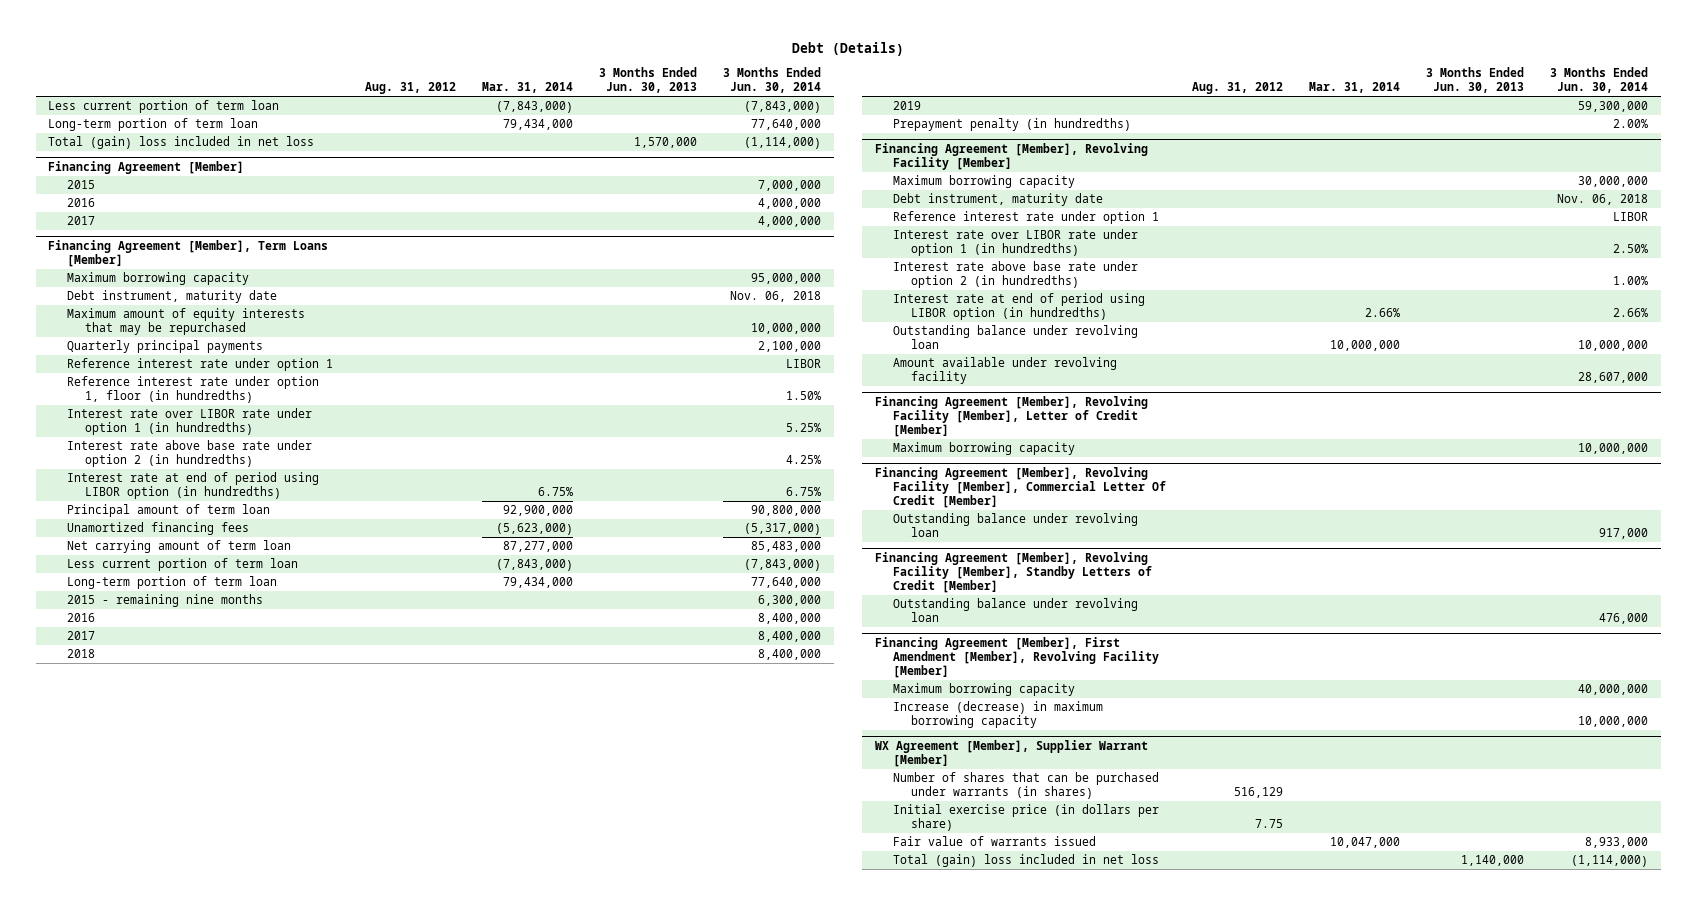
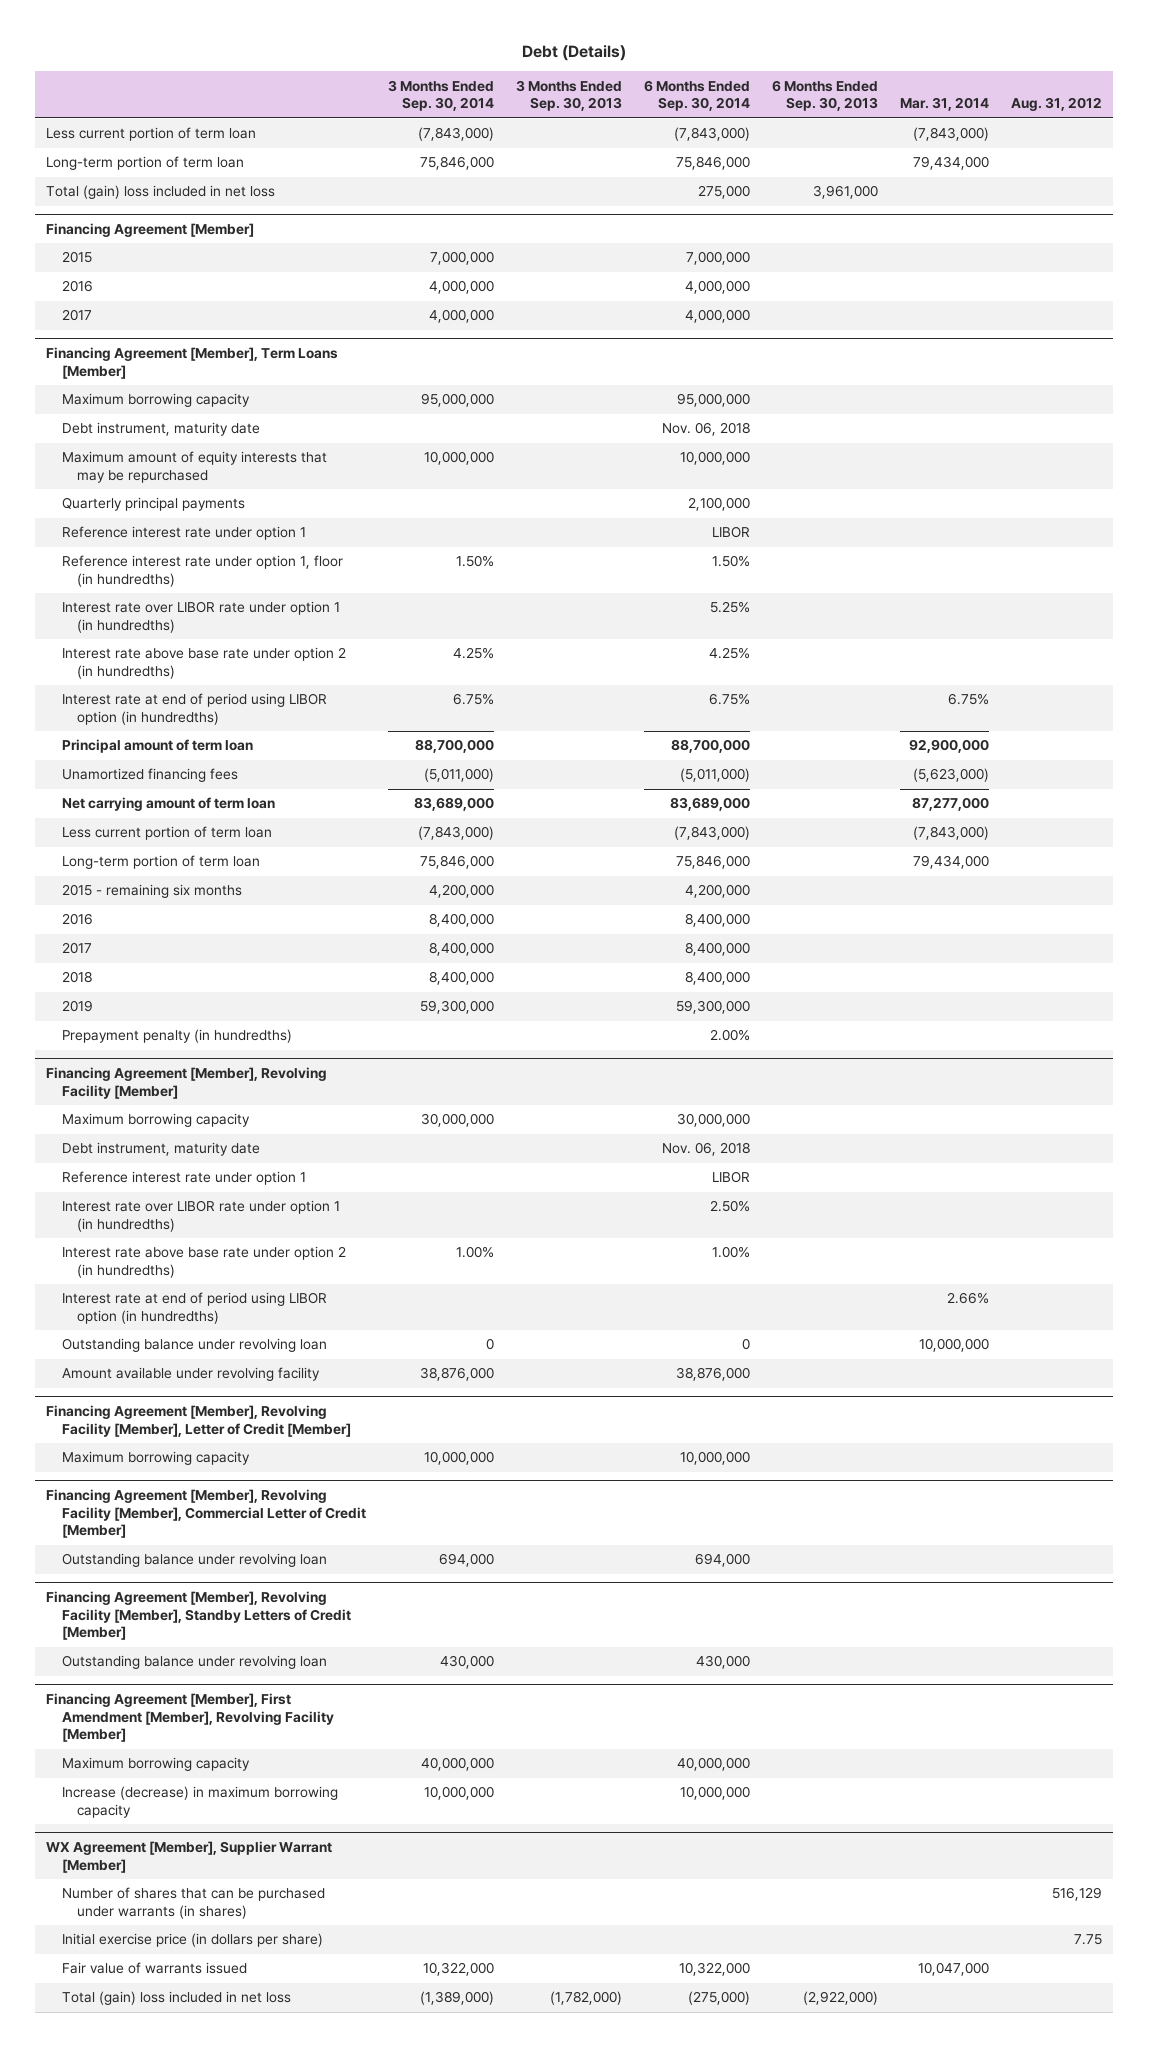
- | Aug. 31, 2012 | Mar. 31, 2014 | 3 Months Ended Jun. 30, 2013 | 3 Months Ended Jun. 30, 2014
+ | 3 Months Ended Sep. 30, 2014 | 3 Months Ended Sep. 30, 2013 | 6 Months Ended Sep. 30, 2014 | 6 Months Ended Sep. 30, 2013 | Mar. 31, 2014 | Aug. 31, 2012
@ Financing Agreement [Member], Term Loans [Member]
- 2015 - remaining nine months | | | | 6,300,000
+ 2015 - remaining six months | 4,200,000 | | 4,200,000 | | |
- Financing Agreement [Member], Revolving Facility [Member], Commercial Letter Of Credit [Member]
+ Financing Agreement [Member], Revolving Facility [Member], Commercial Letter of Credit [Member]

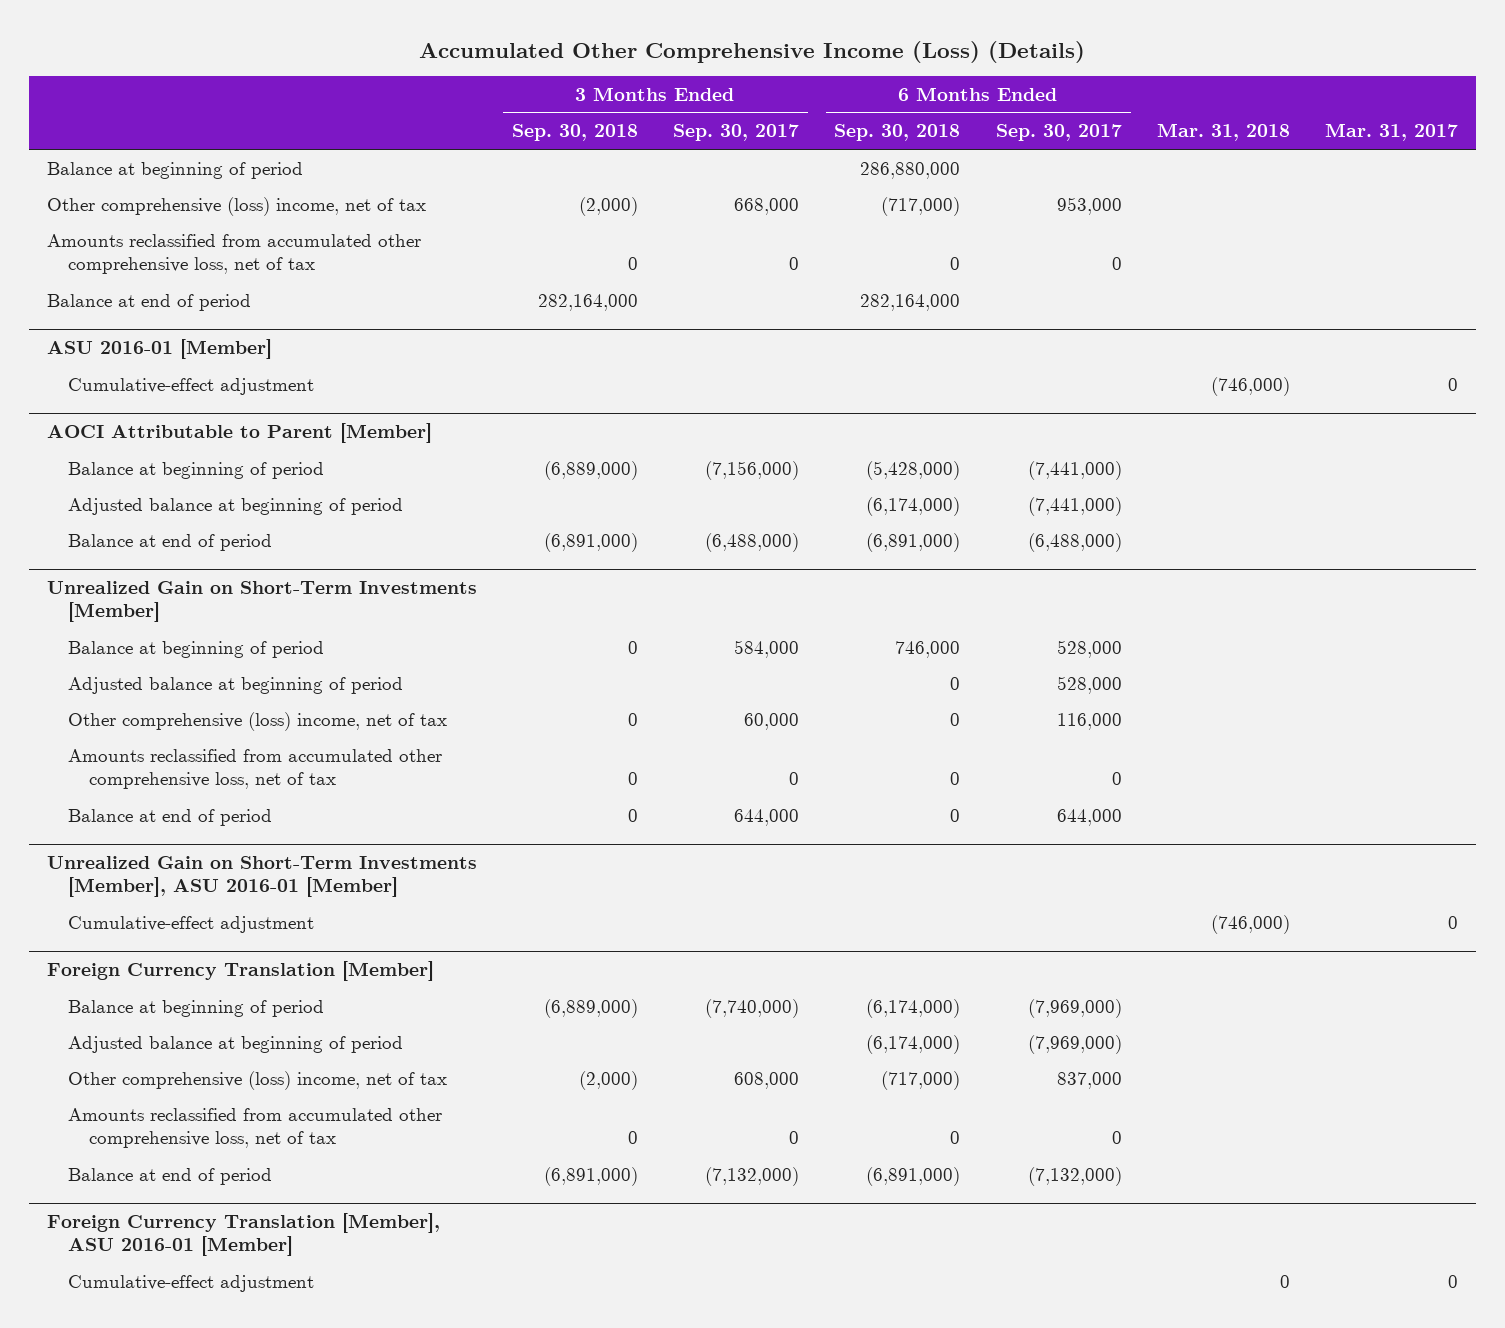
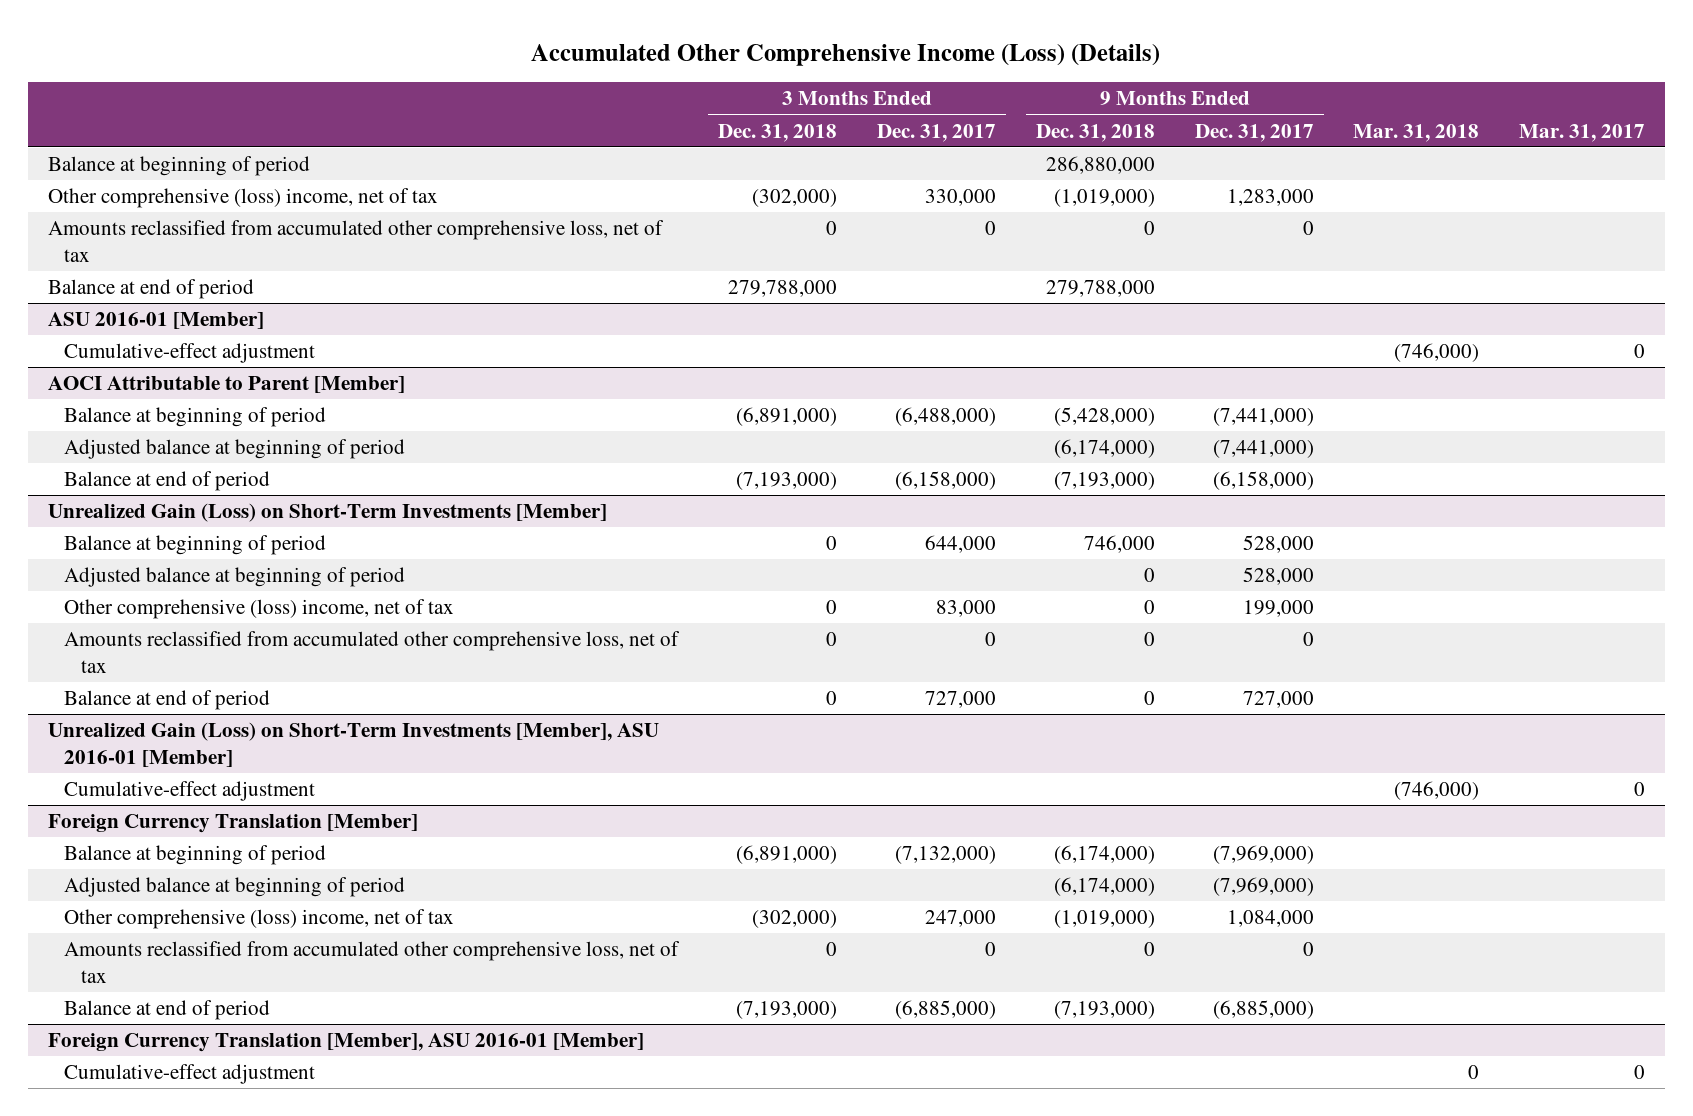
- | 3 Months Ended Sep. 30, 2018 | 3 Months Ended Sep. 30, 2017 | 6 Months Ended Sep. 30, 2018 | 6 Months Ended Sep. 30, 2017 | Mar. 31, 2018 | Mar. 31, 2017
+ | 3 Months Ended Dec. 31, 2018 | 3 Months Ended Dec. 31, 2017 | 9 Months Ended Dec. 31, 2018 | 9 Months Ended Dec. 31, 2017 | Mar. 31, 2018 | Mar. 31, 2017
- Unrealized Gain on Short-Term Investments [Member]
+ Unrealized Gain (Loss) on Short-Term Investments [Member]
- Unrealized Gain on Short-Term Investments [Member], ASU 2016-01 [Member]
+ Unrealized Gain (Loss) on Short-Term Investments [Member], ASU 2016-01 [Member]

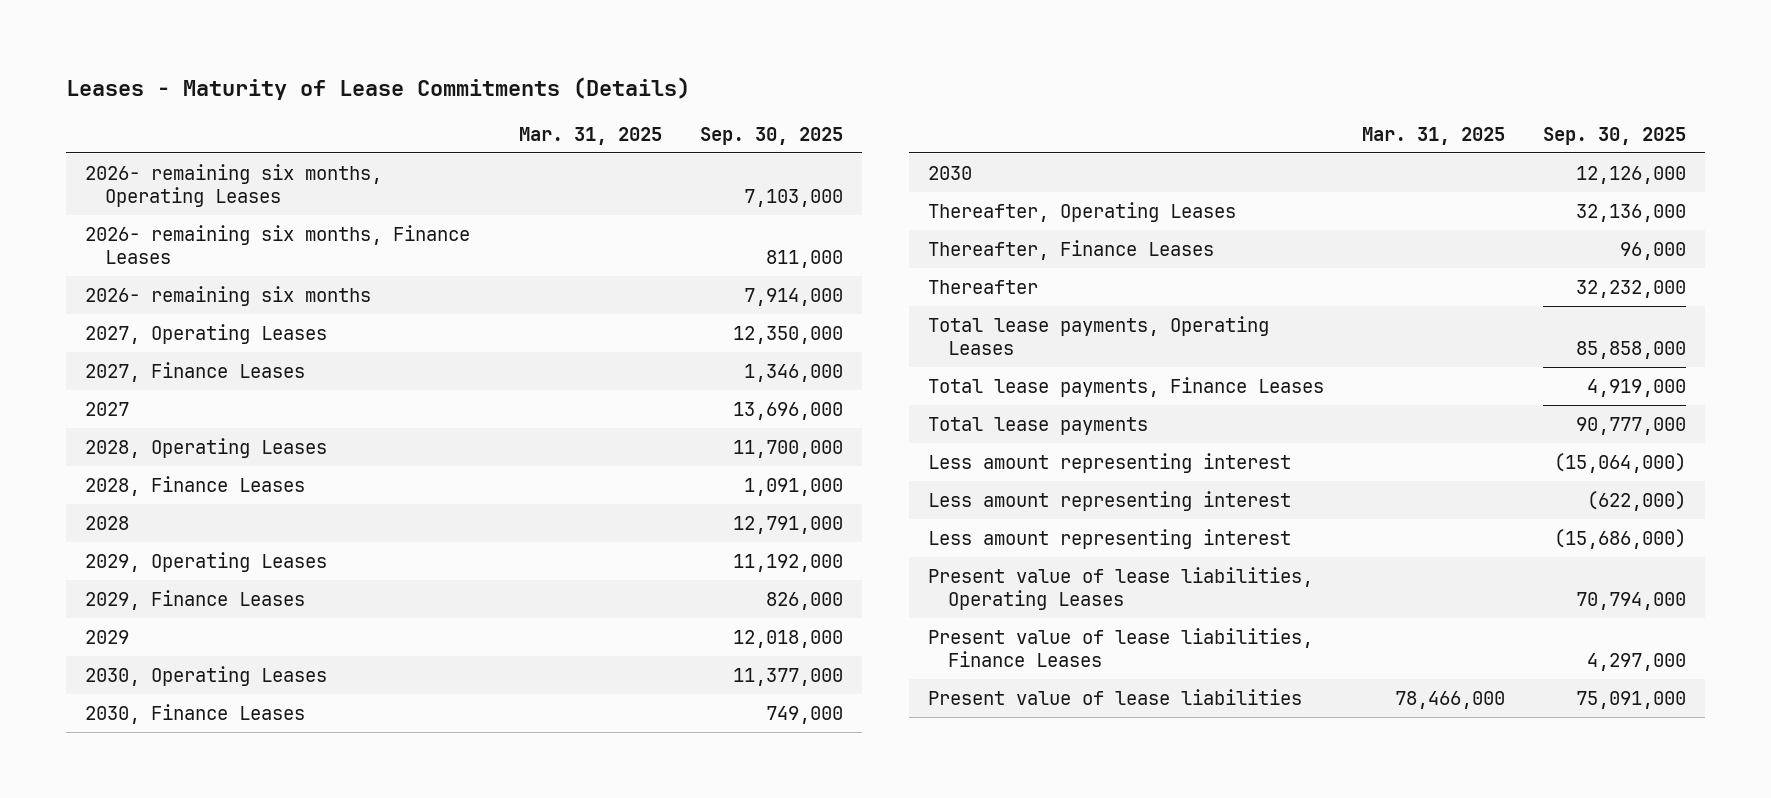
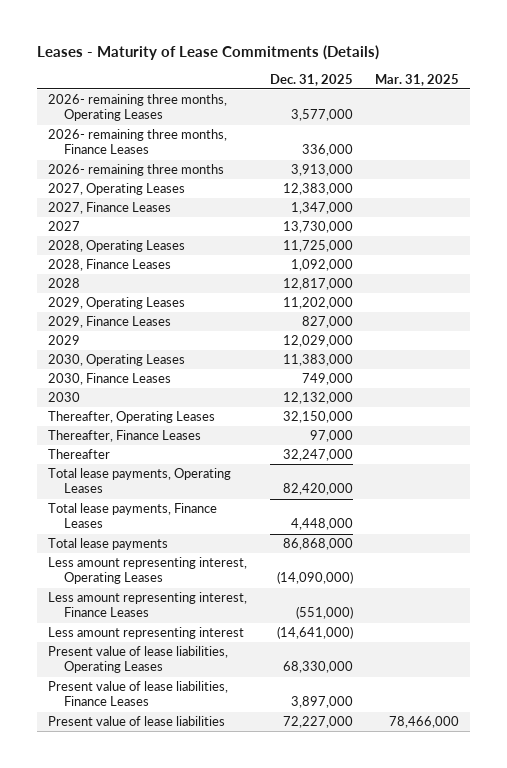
- | Mar. 31, 2025 | Sep. 30, 2025
+ | Dec. 31, 2025 | Mar. 31, 2025
- 2026- remaining six months, Operating Leases | | 7,103,000
- 2026- remaining six months, Finance Leases | | 811,000
- 2026- remaining six months | | 7,914,000
+ 2026- remaining three months, Operating Leases | 3,577,000 |
+ 2026- remaining three months, Finance Leases | 336,000 |
+ 2026- remaining three months | 3,913,000 |
- Less amount representing interest | | (15,064,000)
- Less amount representing interest | | (622,000)
+ Less amount representing interest, Operating Leases | (14,090,000) |
+ Less amount representing interest, Finance Leases | (551,000) |

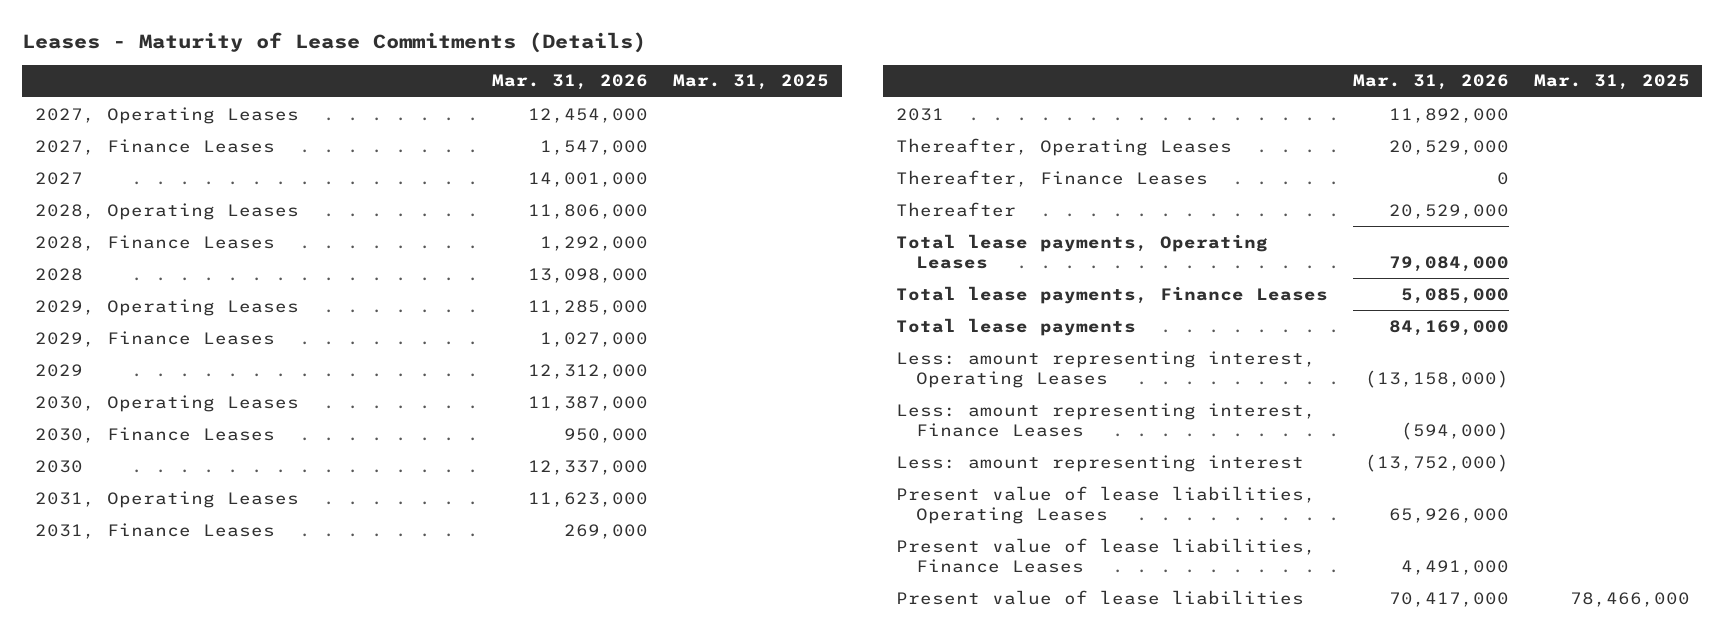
- | Dec. 31, 2025 | Mar. 31, 2025
+ | Mar. 31, 2026 | Mar. 31, 2025
- 2026- remaining three months, Operating Leases | 3,577,000 |
- 2026- remaining three months, Finance Leases | 336,000 |
- 2026- remaining three months | 3,913,000 |
+ 2031, Operating Leases | 11,623,000 |
+ 2031, Finance Leases | 269,000 |
+ 2031 | 11,892,000 |
- Less amount representing interest, Operating Leases | (14,090,000) |
- Less amount representing interest, Finance Leases | (551,000) |
- Less amount representing interest | (14,641,000) |
+ Less: amount representing interest, Operating Leases | (13,158,000) |
+ Less: amount representing interest, Finance Leases | (594,000) |
+ Less: amount representing interest | (13,752,000) |

